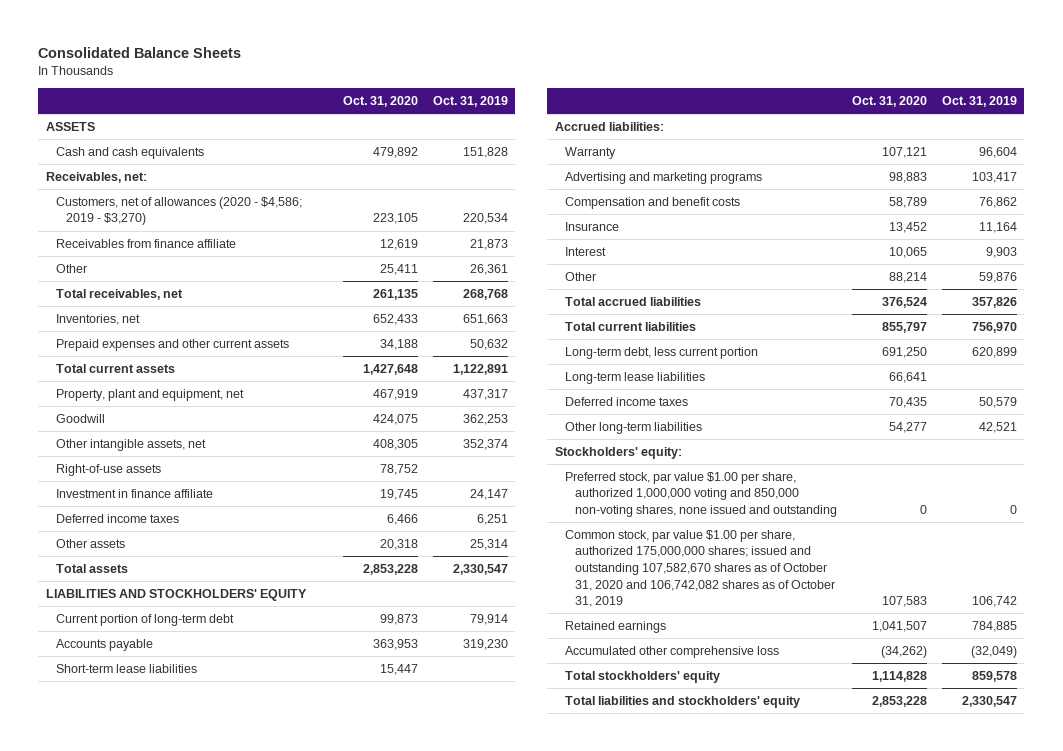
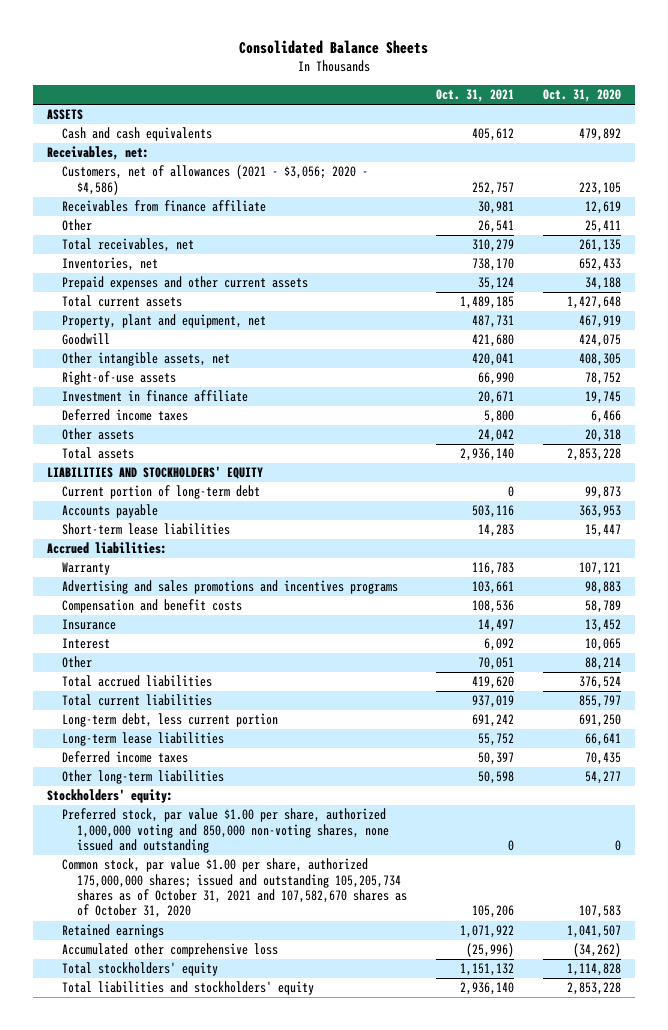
- | Oct. 31, 2020 | Oct. 31, 2019
+ | Oct. 31, 2021 | Oct. 31, 2020
- Customers, net of allowances (2020 - $4,586; 2019 - $3,270) | 223,105 | 220,534
+ Customers, net of allowances (2021 - $3,056; 2020 - $4,586) | 252,757 | 223,105
- Advertising and marketing programs | 98,883 | 103,417
+ Advertising and sales promotions and incentives programs | 103,661 | 98,883
- Common stock, par value $1.00 per share, authorized 175,000,000 shares; issued and outstanding 107,582,670 shares as of October 31, 2020 and 106,742,082 shares as of October 31, 2019 | 107,583 | 106,742
+ Common stock, par value $1.00 per share, authorized 175,000,000 shares; issued and outstanding 105,205,734 shares as of October 31, 2021 and 107,582,670 shares as of October 31, 2020 | 105,206 | 107,583

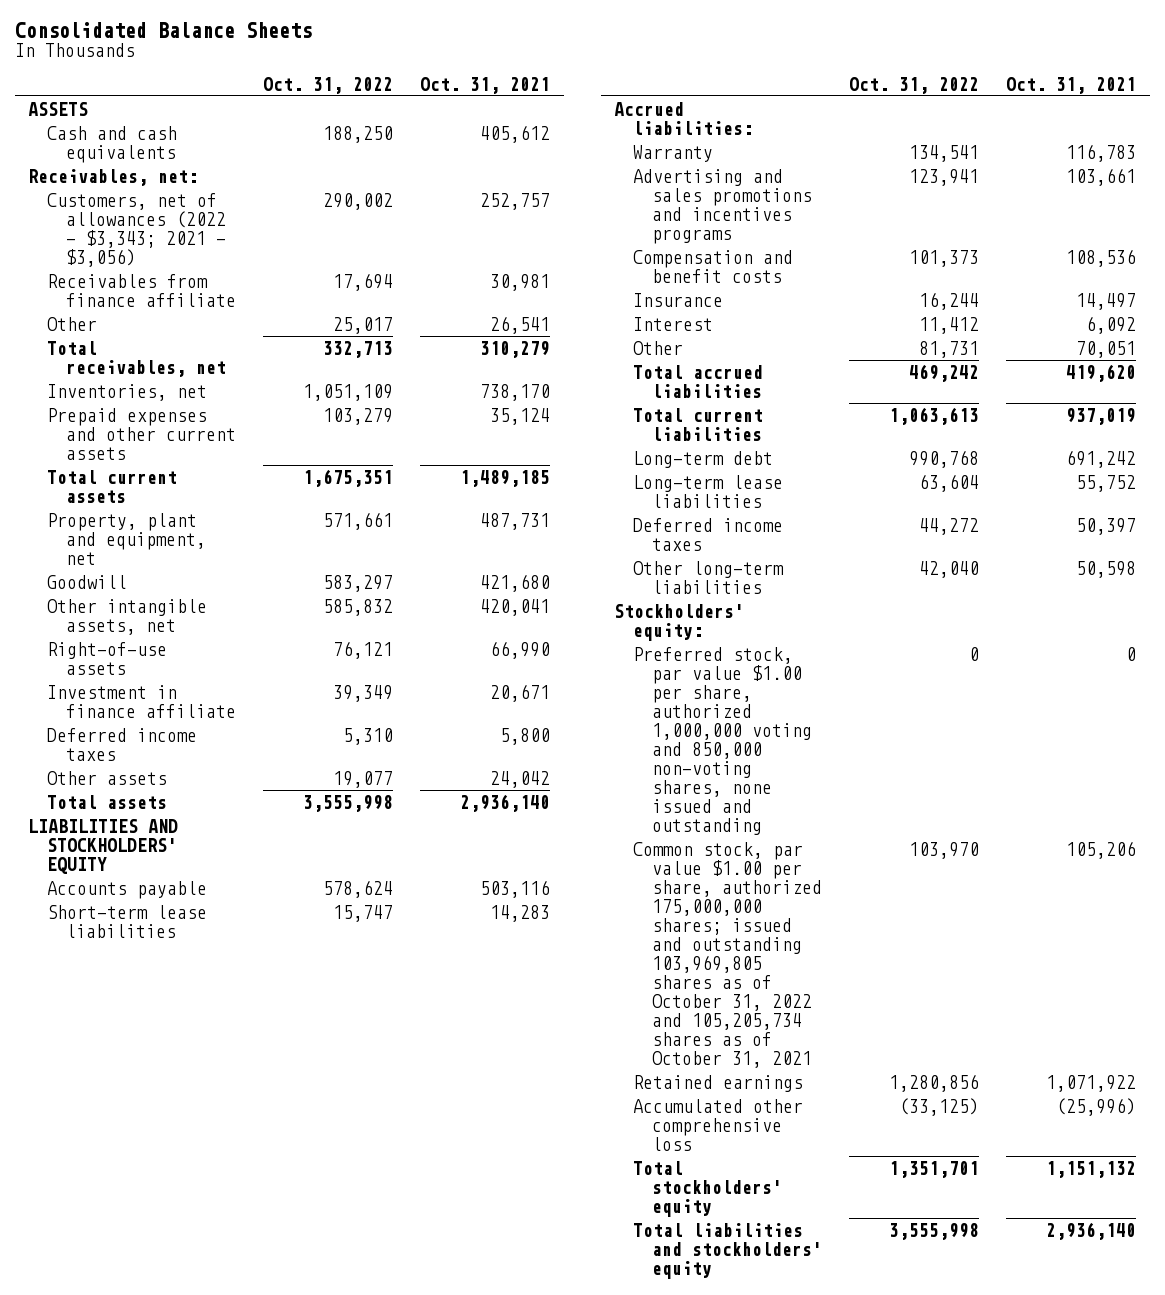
- | Oct. 31, 2021 | Oct. 31, 2020
+ | Oct. 31, 2022 | Oct. 31, 2021
- Customers, net of allowances (2021 - $3,056; 2020 - $4,586) | 252,757 | 223,105
+ Customers, net of allowances (2022 - $3,343; 2021 - $3,056) | 290,002 | 252,757
- Current portion of long-term debt | 0 | 99,873
- Long-term debt, less current portion | 691,242 | 691,250
+ Long-term debt | 990,768 | 691,242
- Common stock, par value $1.00 per share, authorized 175,000,000 shares; issued and outstanding 105,205,734 shares as of October 31, 2021 and 107,582,670 shares as of October 31, 2020 | 105,206 | 107,583
+ Common stock, par value $1.00 per share, authorized 175,000,000 shares; issued and outstanding 103,969,805 shares as of October 31, 2022 and 105,205,734 shares as of October 31, 2021 | 103,970 | 105,206

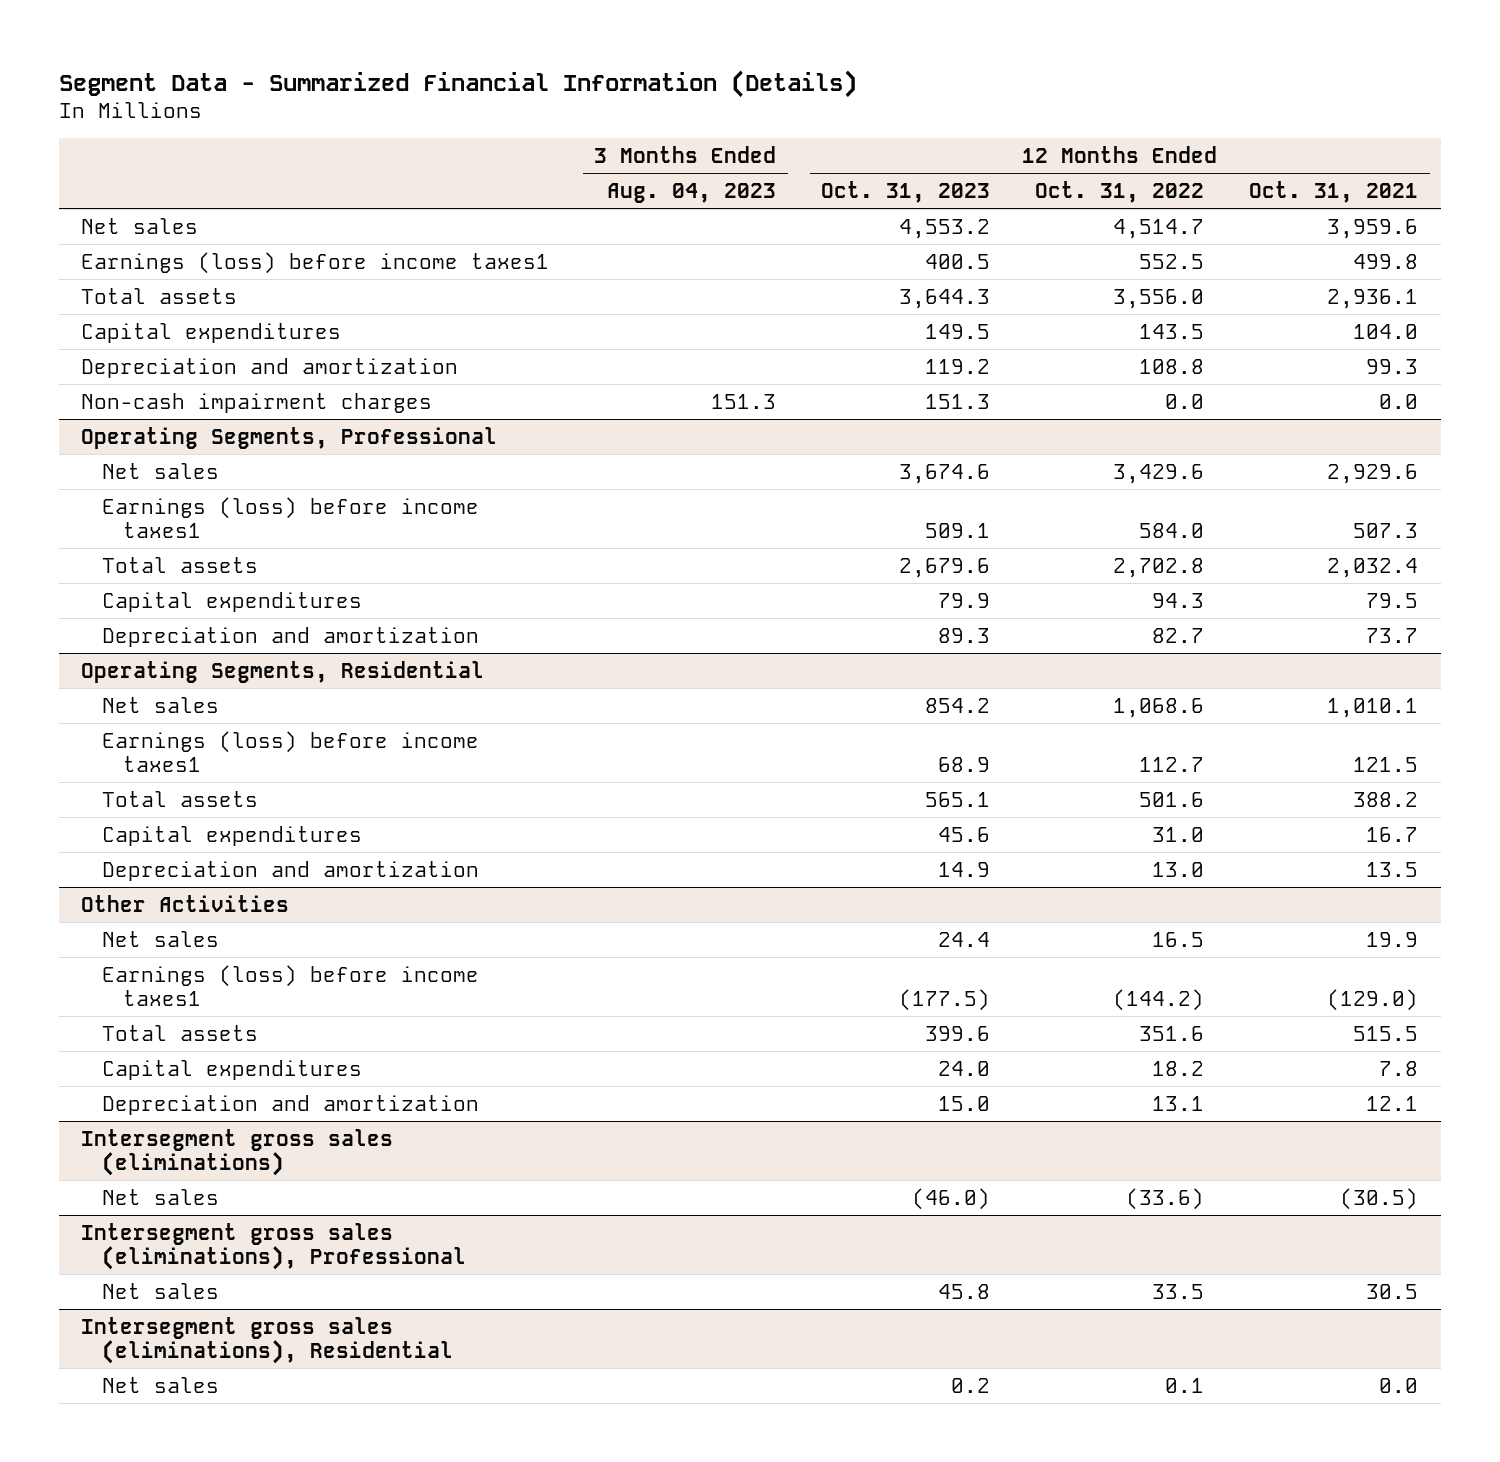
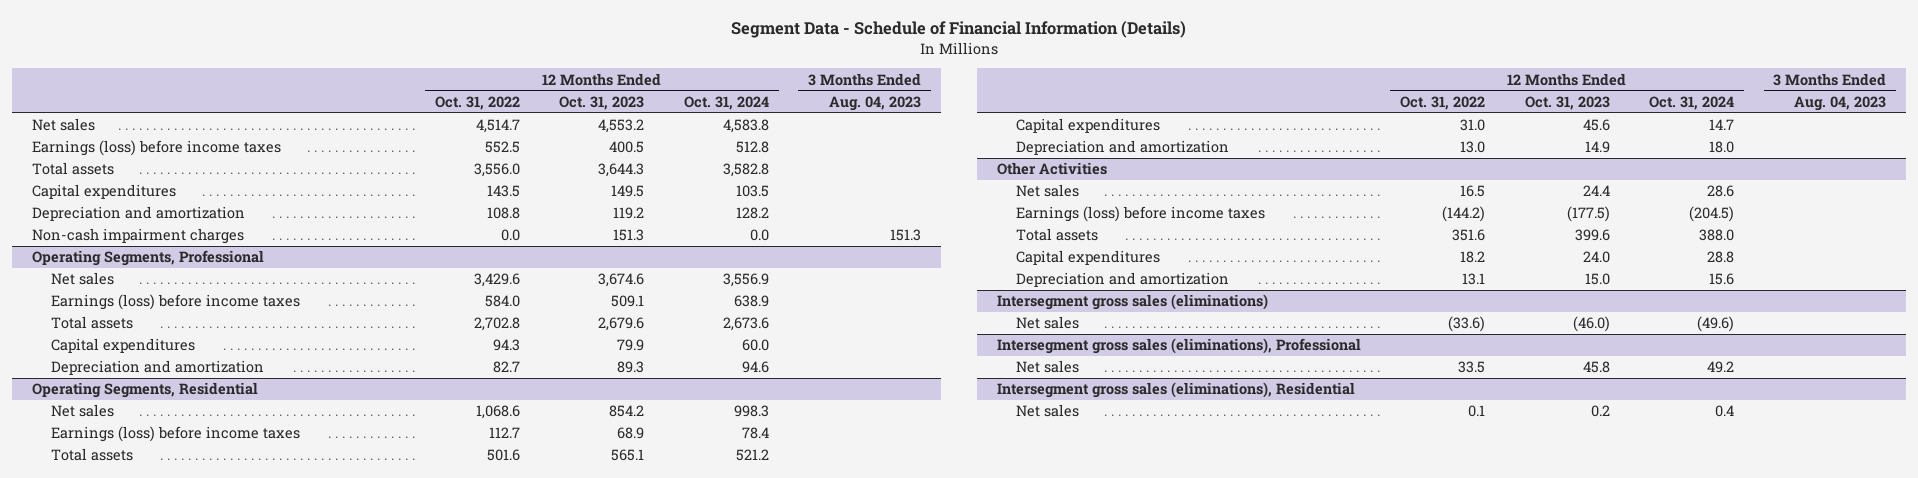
- Segment Data - Summarized Financial Information (Details)
+ Segment Data - Schedule of Financial Information (Details)
- | 3 Months Ended Aug. 04, 2023 | 12 Months Ended Oct. 31, 2023 | 12 Months Ended Oct. 31, 2022 | 12 Months Ended Oct. 31, 2021
+ | 12 Months Ended Oct. 31, 2022 | 12 Months Ended Oct. 31, 2023 | 12 Months Ended Oct. 31, 2024 | 3 Months Ended Aug. 04, 2023
- Earnings (loss) before income taxes1 | | 400.5 | 552.5 | 499.8
+ Earnings (loss) before income taxes | 552.5 | 400.5 | 512.8 |
@ Operating Segments, Professional
- Earnings (loss) before income taxes1 | | 509.1 | 584.0 | 507.3
+ Earnings (loss) before income taxes | 584.0 | 509.1 | 638.9 |
@ Operating Segments, Residential
- Earnings (loss) before income taxes1 | | 68.9 | 112.7 | 121.5
+ Earnings (loss) before income taxes | 112.7 | 68.9 | 78.4 |
@ Other Activities
- Earnings (loss) before income taxes1 | | (177.5) | (144.2) | (129.0)
+ Earnings (loss) before income taxes | (144.2) | (177.5) | (204.5) |

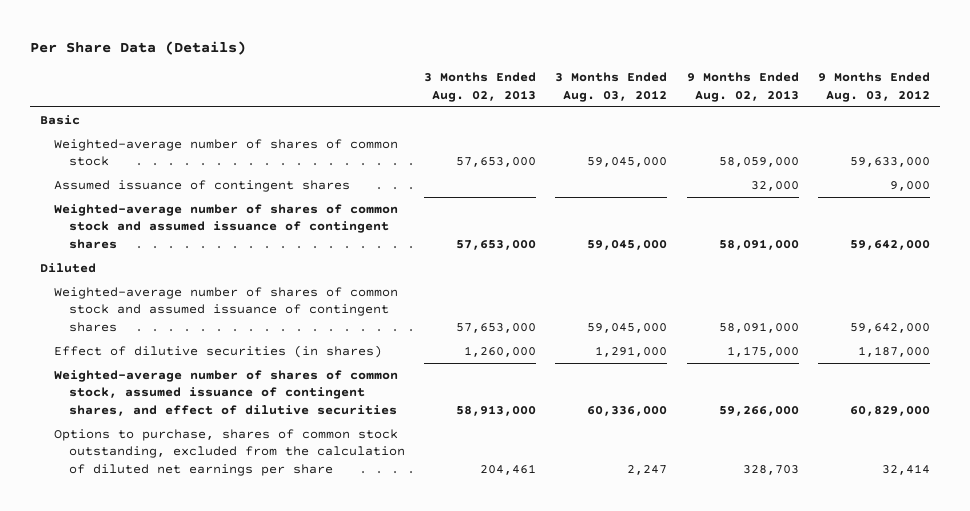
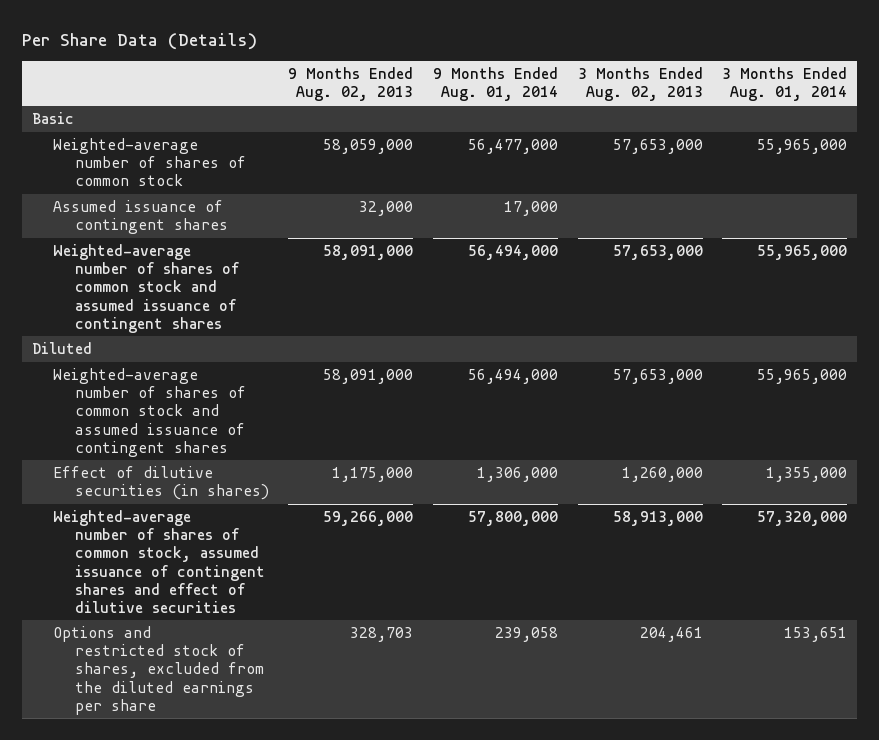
- | 3 Months Ended Aug. 02, 2013 | 3 Months Ended Aug. 03, 2012 | 9 Months Ended Aug. 02, 2013 | 9 Months Ended Aug. 03, 2012
+ | 9 Months Ended Aug. 02, 2013 | 9 Months Ended Aug. 01, 2014 | 3 Months Ended Aug. 02, 2013 | 3 Months Ended Aug. 01, 2014
- Weighted-average number of shares of common stock, assumed issuance of contingent shares, and effect of dilutive securities | 58,913,000 | 60,336,000 | 59,266,000 | 60,829,000
- Options to purchase, shares of common stock outstanding, excluded from the calculation of diluted net earnings per share | 204,461 | 2,247 | 328,703 | 32,414
+ Weighted-average number of shares of common stock, assumed issuance of contingent shares and effect of dilutive securities | 59,266,000 | 57,800,000 | 58,913,000 | 57,320,000
+ Options and restricted stock of shares, excluded from the diluted earnings per share | 328,703 | 239,058 | 204,461 | 153,651

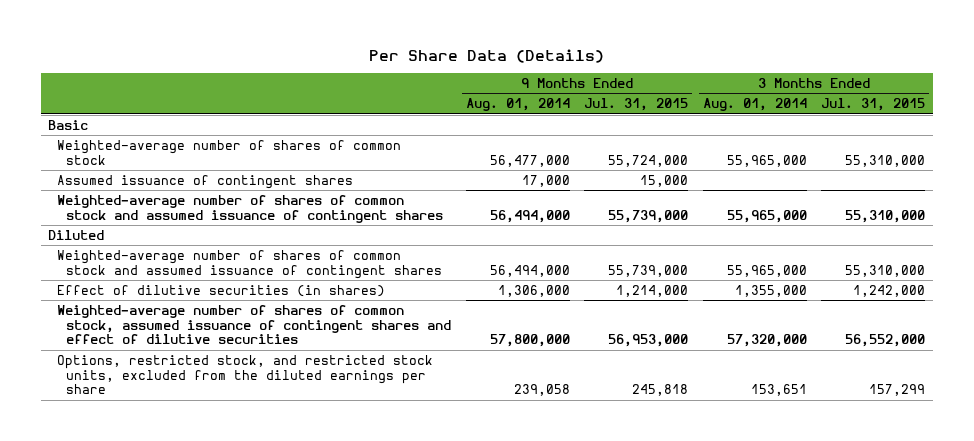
- | 9 Months Ended Aug. 02, 2013 | 9 Months Ended Aug. 01, 2014 | 3 Months Ended Aug. 02, 2013 | 3 Months Ended Aug. 01, 2014
+ | 9 Months Ended Aug. 01, 2014 | 9 Months Ended Jul. 31, 2015 | 3 Months Ended Aug. 01, 2014 | 3 Months Ended Jul. 31, 2015
- Options and restricted stock of shares, excluded from the diluted earnings per share | 328,703 | 239,058 | 204,461 | 153,651
+ Options, restricted stock, and restricted stock units, excluded from the diluted earnings per share | 239,058 | 245,818 | 153,651 | 157,299

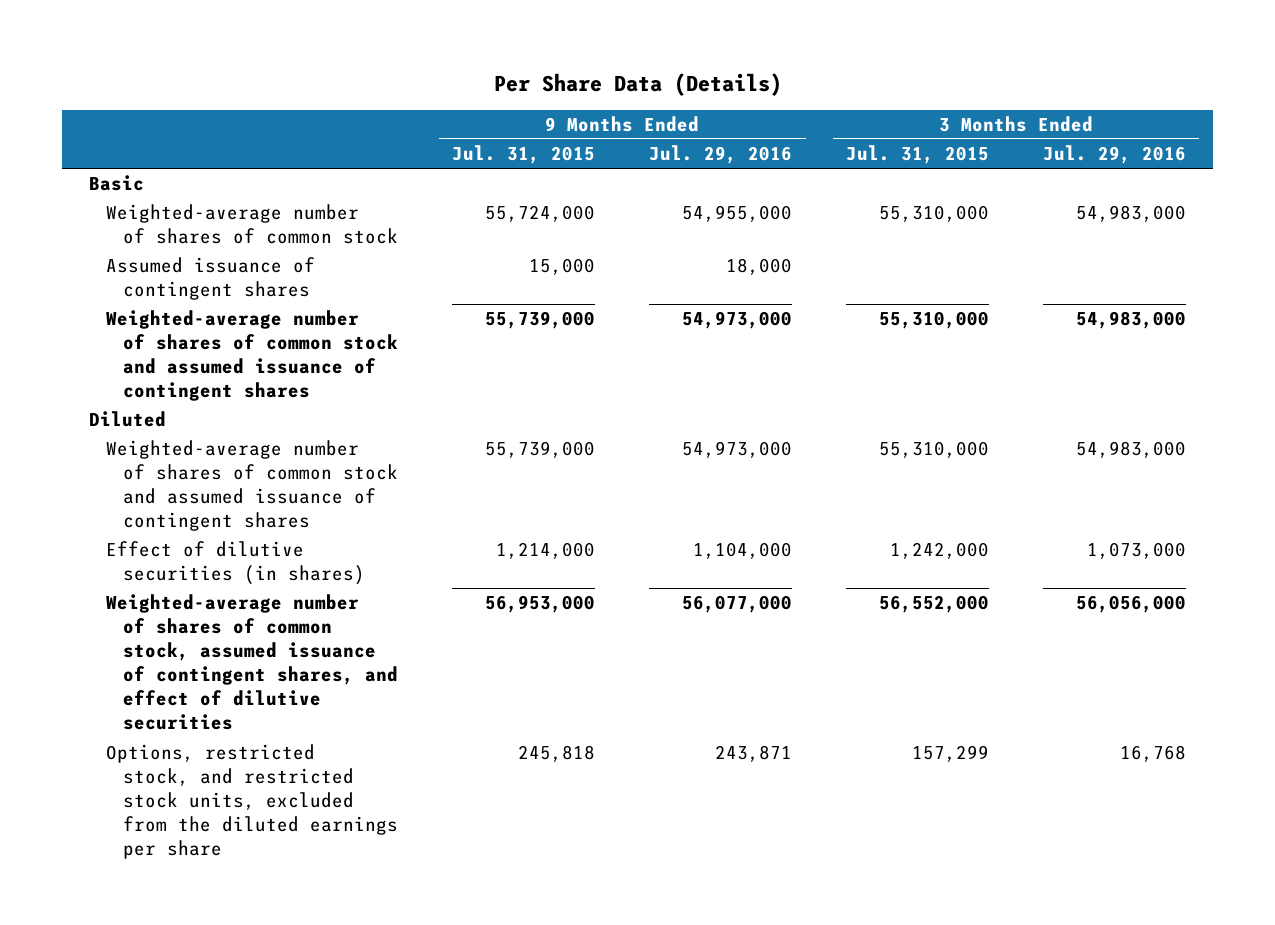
- | 9 Months Ended Aug. 01, 2014 | 9 Months Ended Jul. 31, 2015 | 3 Months Ended Aug. 01, 2014 | 3 Months Ended Jul. 31, 2015
+ | 9 Months Ended Jul. 31, 2015 | 9 Months Ended Jul. 29, 2016 | 3 Months Ended Jul. 31, 2015 | 3 Months Ended Jul. 29, 2016
- Weighted-average number of shares of common stock, assumed issuance of contingent shares and effect of dilutive securities | 57,800,000 | 56,953,000 | 57,320,000 | 56,552,000
+ Weighted-average number of shares of common stock, assumed issuance of contingent shares, and effect of dilutive securities | 56,953,000 | 56,077,000 | 56,552,000 | 56,056,000

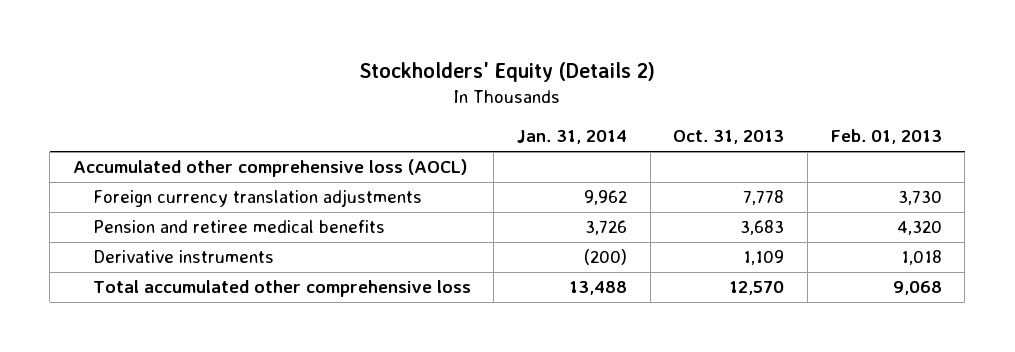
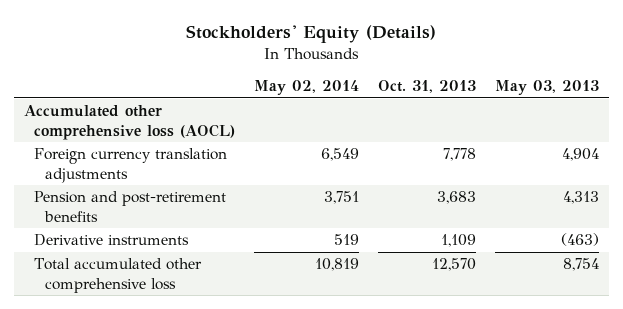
- Stockholders' Equity (Details 2)
+ Stockholders' Equity (Details)
- | Jan. 31, 2014 | Oct. 31, 2013 | Feb. 01, 2013
+ | May 02, 2014 | Oct. 31, 2013 | May 03, 2013
- Pension and retiree medical benefits | 3,726 | 3,683 | 4,320
+ Pension and post-retirement benefits | 3,751 | 3,683 | 4,313

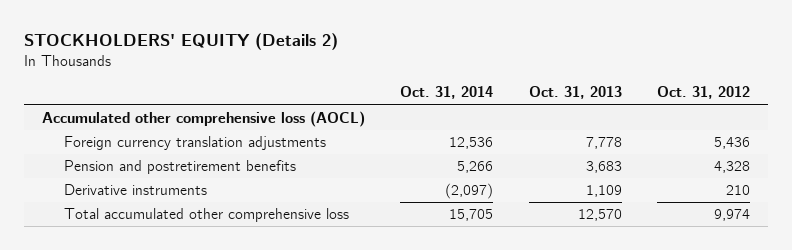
- Stockholders' Equity (Details)
+ STOCKHOLDERS' EQUITY (Details 2)
- | May 02, 2014 | Oct. 31, 2013 | May 03, 2013
+ | Oct. 31, 2014 | Oct. 31, 2013 | Oct. 31, 2012
- Pension and post-retirement benefits | 3,751 | 3,683 | 4,313
+ Pension and postretirement benefits | 5,266 | 3,683 | 4,328

